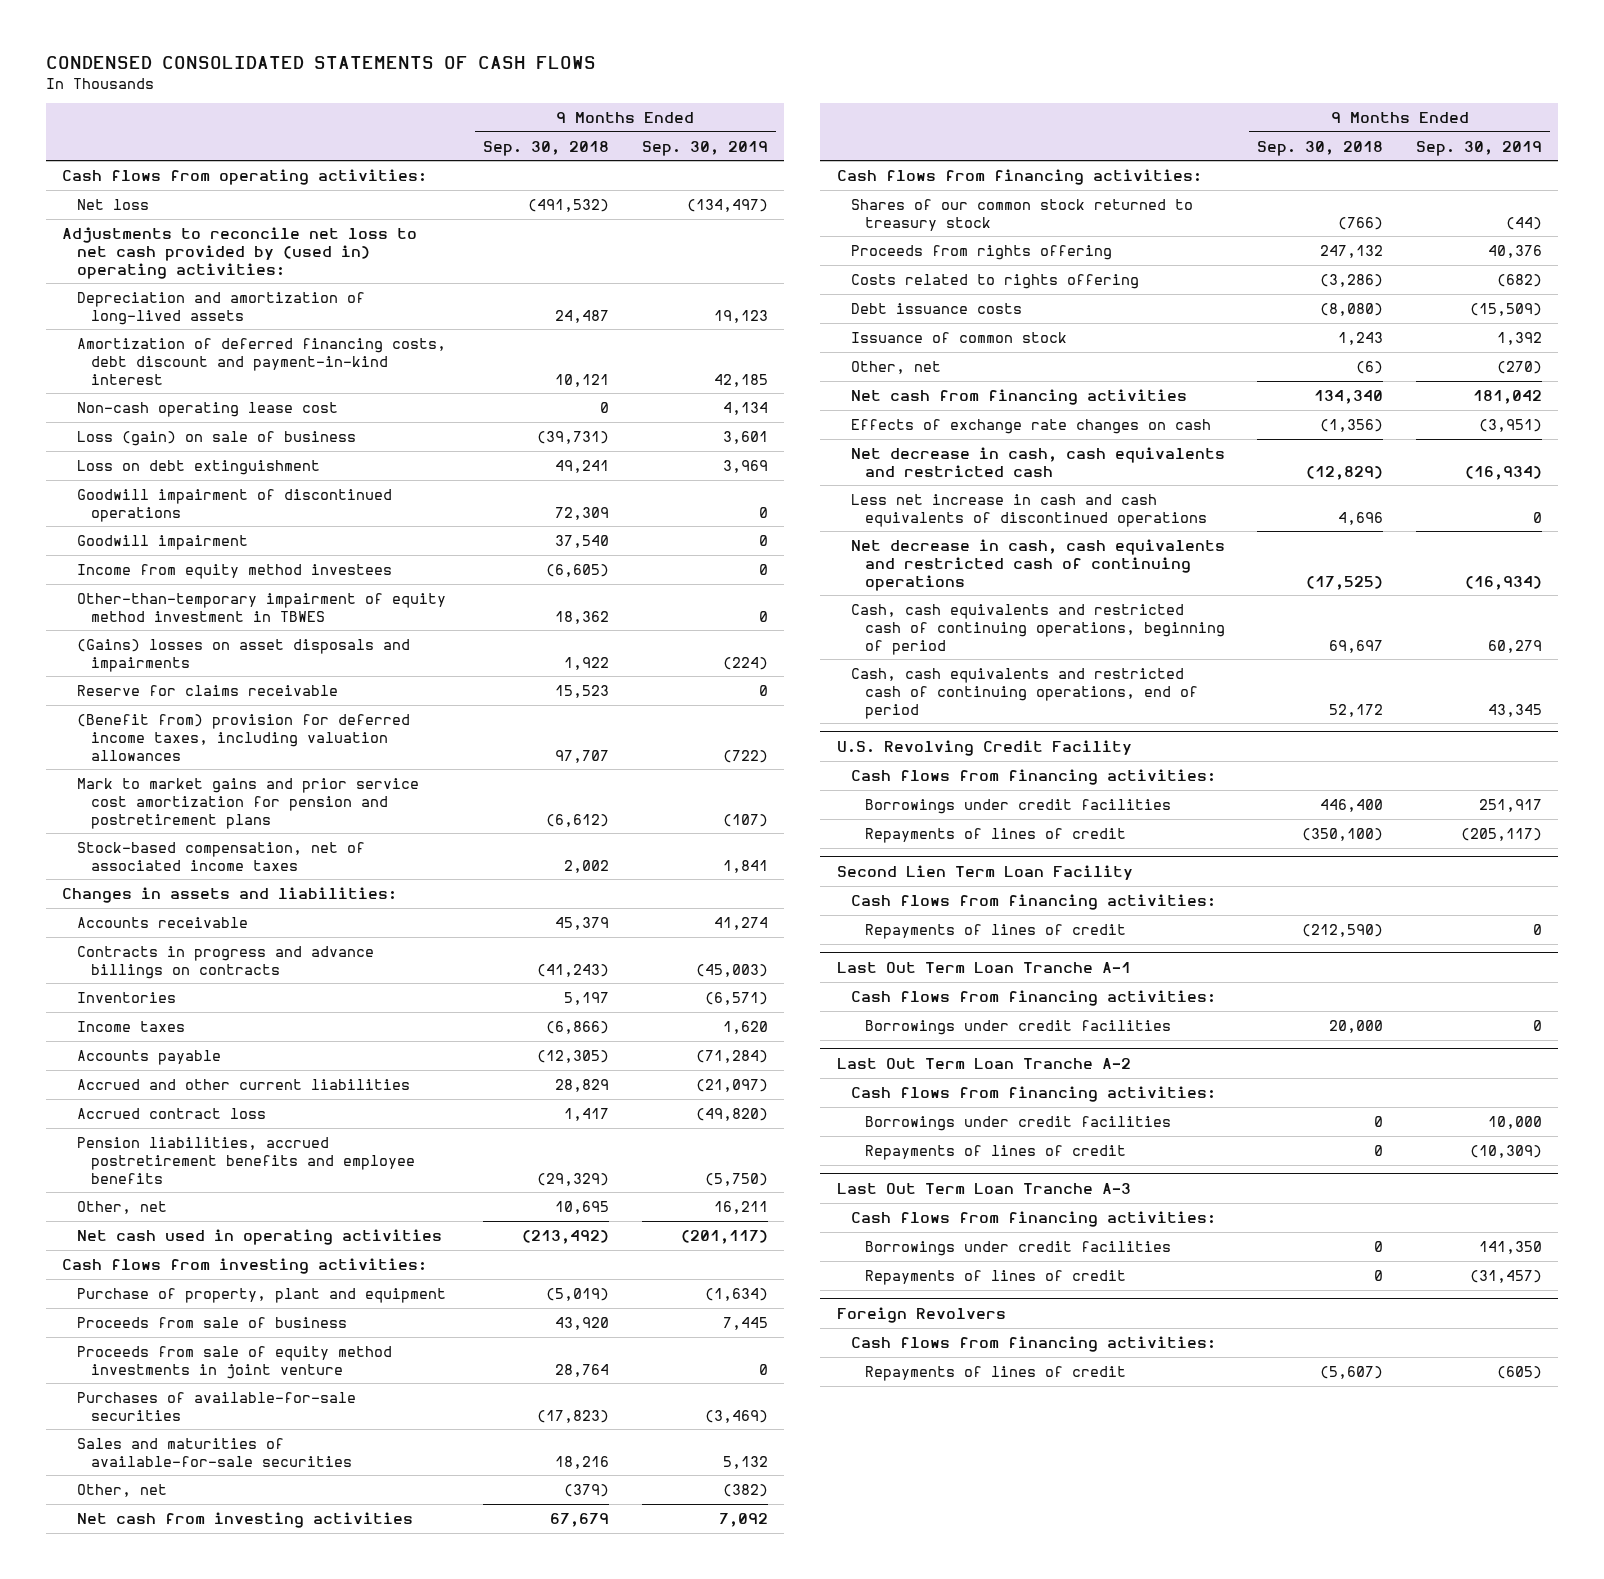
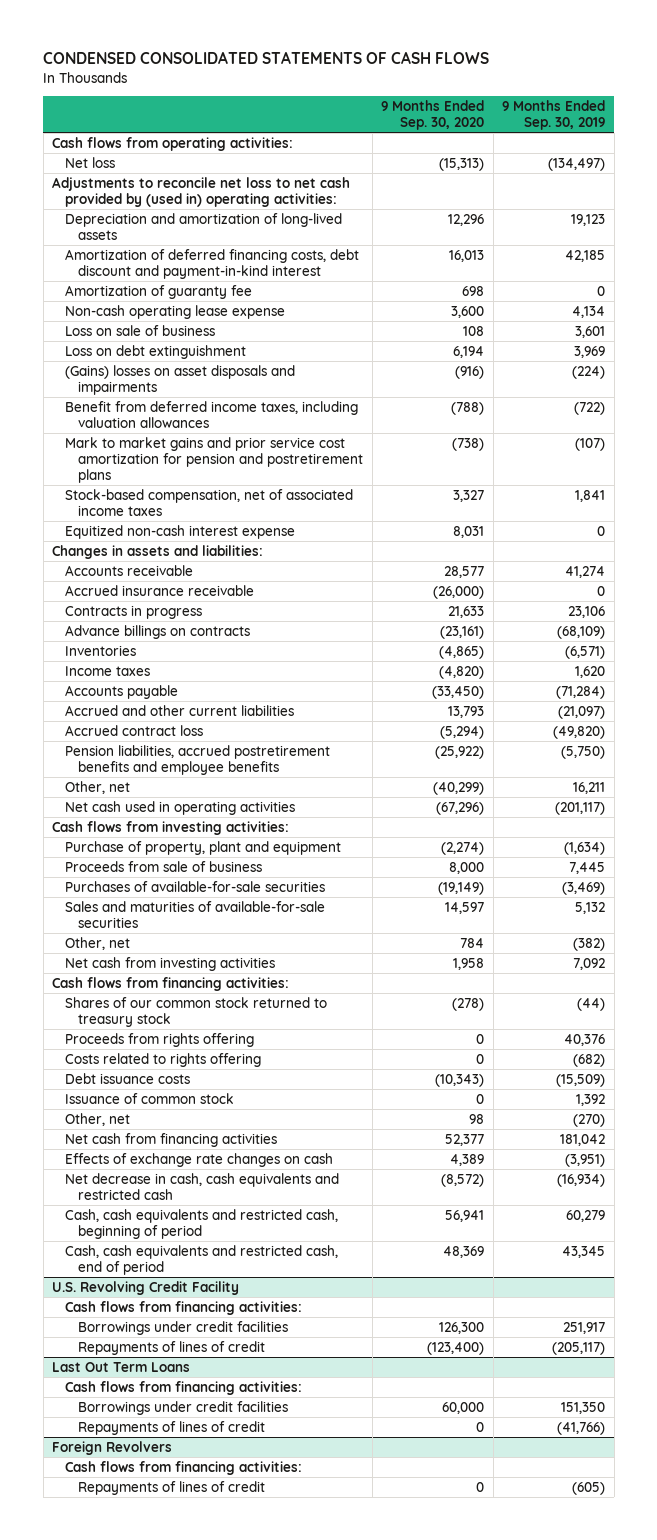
- | 9 Months Ended Sep. 30, 2018 | 9 Months Ended Sep. 30, 2019
+ | 9 Months Ended Sep. 30, 2020 | 9 Months Ended Sep. 30, 2019
- Non-cash operating lease cost | 0 | 4,134
- Loss (gain) on sale of business | (39,731) | 3,601
+ Amortization of guaranty fee | 698 | 0
+ Non-cash operating lease expense | 3,600 | 4,134
+ Loss on sale of business | 108 | 3,601
- Goodwill impairment of discontinued operations | 72,309 | 0
- Goodwill impairment | 37,540 | 0
- Income from equity method investees | (6,605) | 0
- Other-than-temporary impairment of equity method investment in TBWES | 18,362 | 0
- Reserve for claims receivable | 15,523 | 0
- (Benefit from) provision for deferred income taxes, including valuation allowances | 97,707 | (722)
+ Benefit from deferred income taxes, including valuation allowances | (788) | (722)
+ Equitized non-cash interest expense | 8,031 | 0
- Contracts in progress and advance billings on contracts | (41,243) | (45,003)
+ Accrued insurance receivable | (26,000) | 0
+ Contracts in progress | 21,633 | 23,106
+ Advance billings on contracts | (23,161) | (68,109)
- Proceeds from sale of equity method investments in joint venture | 28,764 | 0
- Less net increase in cash and cash equivalents of discontinued operations | 4,696 | 0
- Net decrease in cash, cash equivalents and restricted cash of continuing operations | (17,525) | (16,934)
- Cash, cash equivalents and restricted cash of continuing operations, beginning of period | 69,697 | 60,279
- Cash, cash equivalents and restricted cash of continuing operations, end of period | 52,172 | 43,345
+ Cash, cash equivalents and restricted cash, beginning of period | 56,941 | 60,279
+ Cash, cash equivalents and restricted cash, end of period | 48,369 | 43,345
- Second Lien Term Loan Facility
- Cash flows from financing activities:
- Repayments of lines of credit | (212,590) | 0
- Last Out Term Loan Tranche A-1
- Cash flows from financing activities:
- Borrowings under credit facilities | 20,000 | 0
- Last Out Term Loan Tranche A-2
- Cash flows from financing activities:
- Borrowings under credit facilities | 0 | 10,000
- Repayments of lines of credit | 0 | (10,309)
- Last Out Term Loan Tranche A-3
+ Last Out Term Loans
- Borrowings under credit facilities | 0 | 141,350
- Repayments of lines of credit | 0 | (31,457)
+ Borrowings under credit facilities | 60,000 | 151,350
+ Repayments of lines of credit | 0 | (41,766)

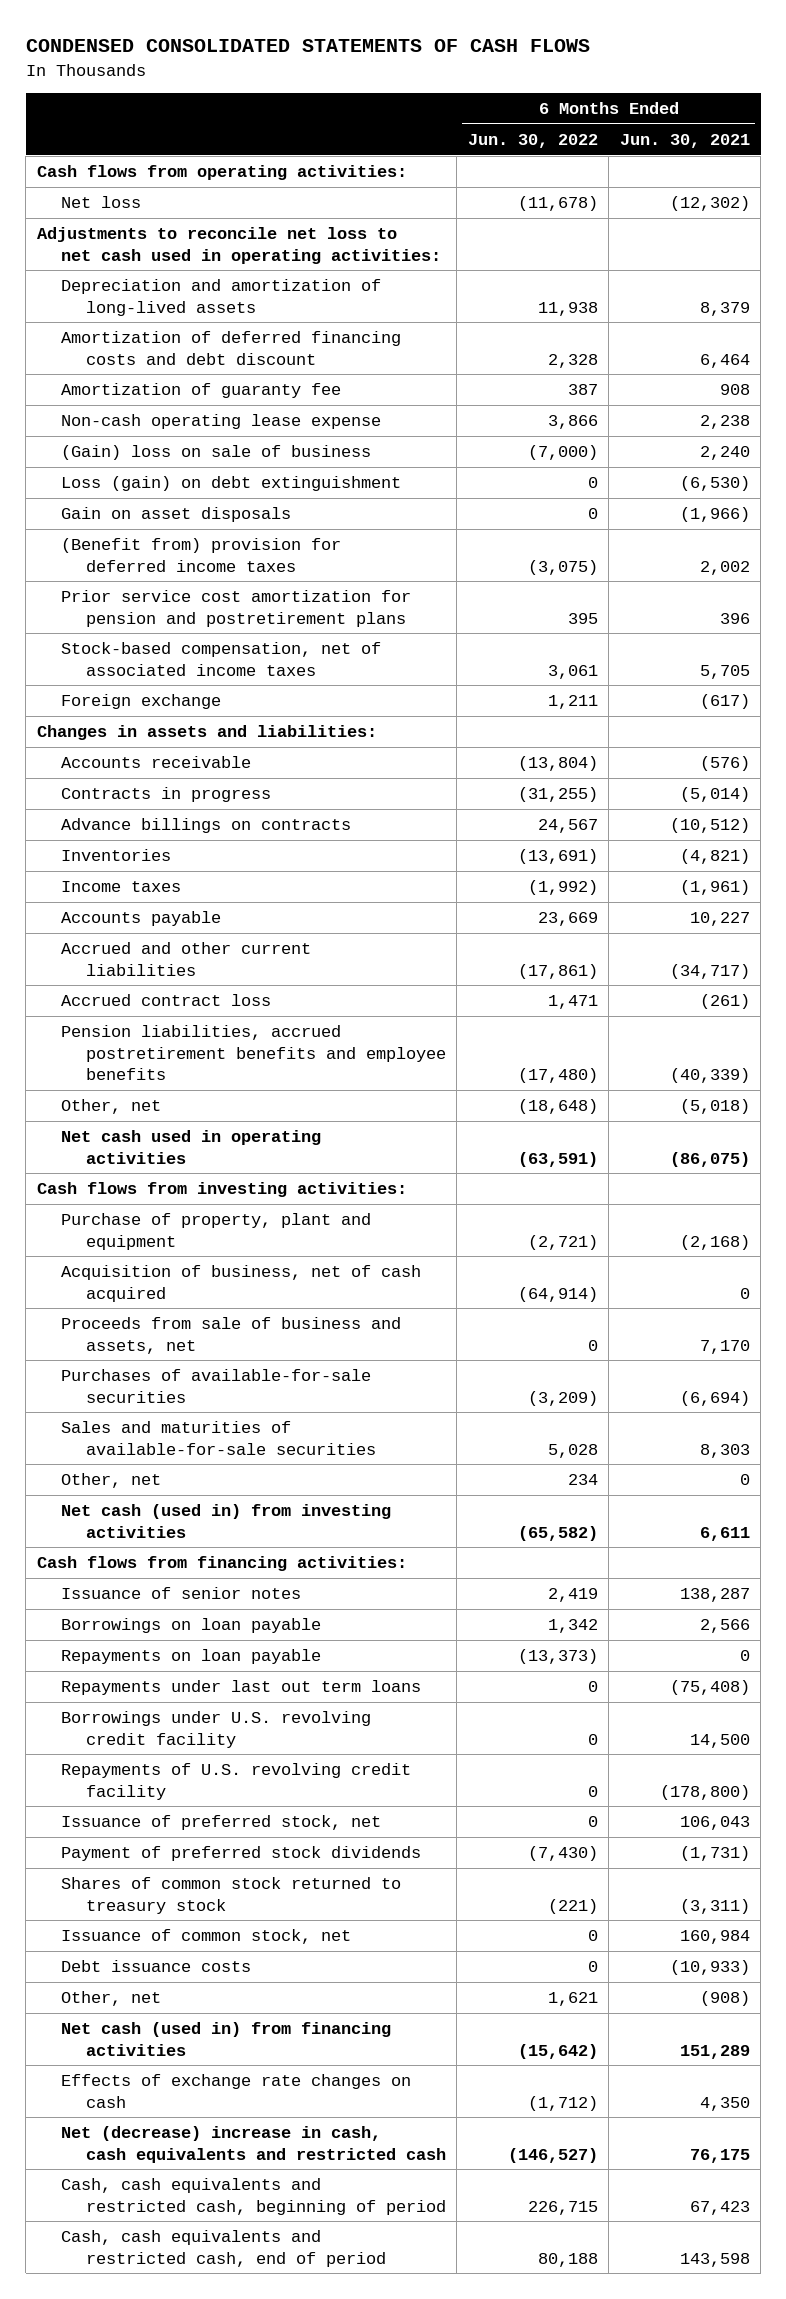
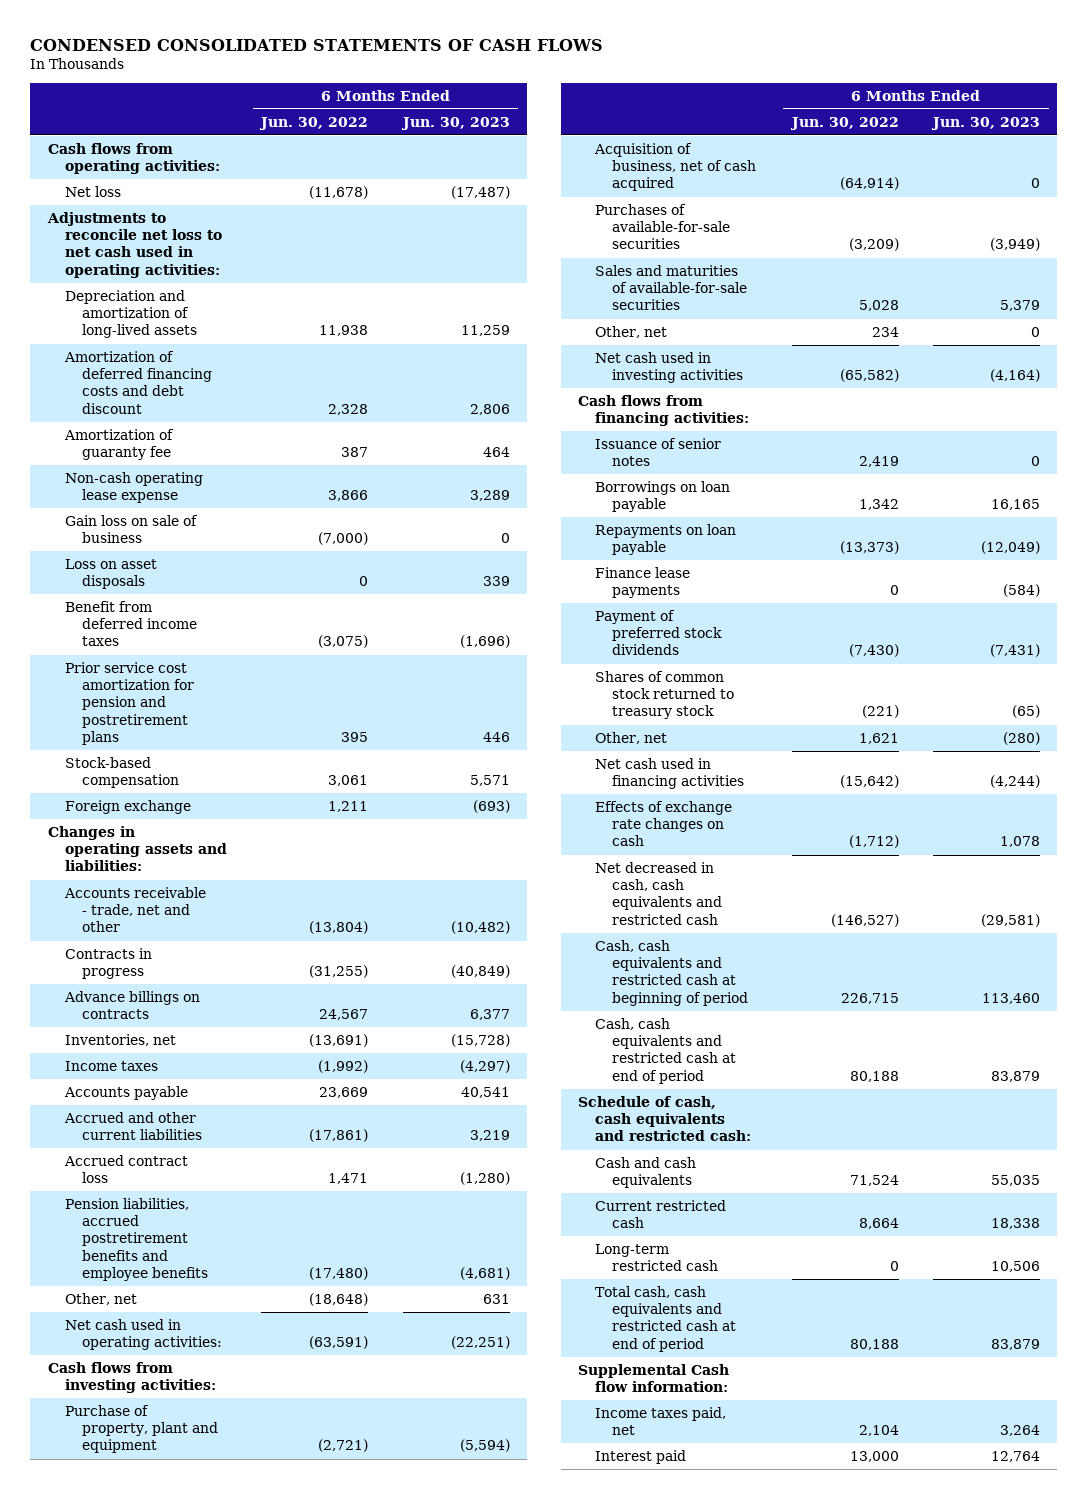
- | 6 Months Ended Jun. 30, 2022 | 6 Months Ended Jun. 30, 2021
+ | 6 Months Ended Jun. 30, 2022 | 6 Months Ended Jun. 30, 2023
- (Gain) loss on sale of business | (7,000) | 2,240
- Loss (gain) on debt extinguishment | 0 | (6,530)
- Gain on asset disposals | 0 | (1,966)
- (Benefit from) provision for deferred income taxes | (3,075) | 2,002
+ Gain loss on sale of business | (7,000) | 0
+ Loss on asset disposals | 0 | 339
+ Benefit from deferred income taxes | (3,075) | (1,696)
- Stock-based compensation, net of associated income taxes | 3,061 | 5,705
+ Stock-based compensation | 3,061 | 5,571
- Changes in assets and liabilities:
- Accounts receivable | (13,804) | (576)
+ Changes in operating assets and liabilities:
+ Accounts receivable - trade, net and other | (13,804) | (10,482)
- Inventories | (13,691) | (4,821)
+ Inventories, net | (13,691) | (15,728)
- Net cash used in operating activities | (63,591) | (86,075)
+ Net cash used in operating activities: | (63,591) | (22,251)
- Proceeds from sale of business and assets, net | 0 | 7,170
- Net cash (used in) from investing activities | (65,582) | 6,611
+ Net cash used in investing activities | (65,582) | (4,164)
- Repayments under last out term loans | 0 | (75,408)
- Borrowings under U.S. revolving credit facility | 0 | 14,500
- Repayments of U.S. revolving credit facility | 0 | (178,800)
- Issuance of preferred stock, net | 0 | 106,043
+ Finance lease payments | 0 | (584)
- Issuance of common stock, net | 0 | 160,984
- Debt issuance costs | 0 | (10,933)
- Net cash (used in) from financing activities | (15,642) | 151,289
+ Net cash used in financing activities | (15,642) | (4,244)
- Net (decrease) increase in cash, cash equivalents and restricted cash | (146,527) | 76,175
- Cash, cash equivalents and restricted cash, beginning of period | 226,715 | 67,423
- Cash, cash equivalents and restricted cash, end of period | 80,188 | 143,598
+ Net decreased in cash, cash equivalents and restricted cash | (146,527) | (29,581)
+ Cash, cash equivalents and restricted cash at beginning of period | 226,715 | 113,460
+ Cash, cash equivalents and restricted cash at end of period | 80,188 | 83,879
+ Schedule of cash, cash equivalents and restricted cash:
+ Cash and cash equivalents | 71,524 | 55,035
+ Current restricted cash | 8,664 | 18,338
+ Long-term restricted cash | 0 | 10,506
+ Total cash, cash equivalents and restricted cash at end of period | 80,188 | 83,879
+ Supplemental Cash flow information:
+ Income taxes paid, net | 2,104 | 3,264
+ Interest paid | 13,000 | 12,764

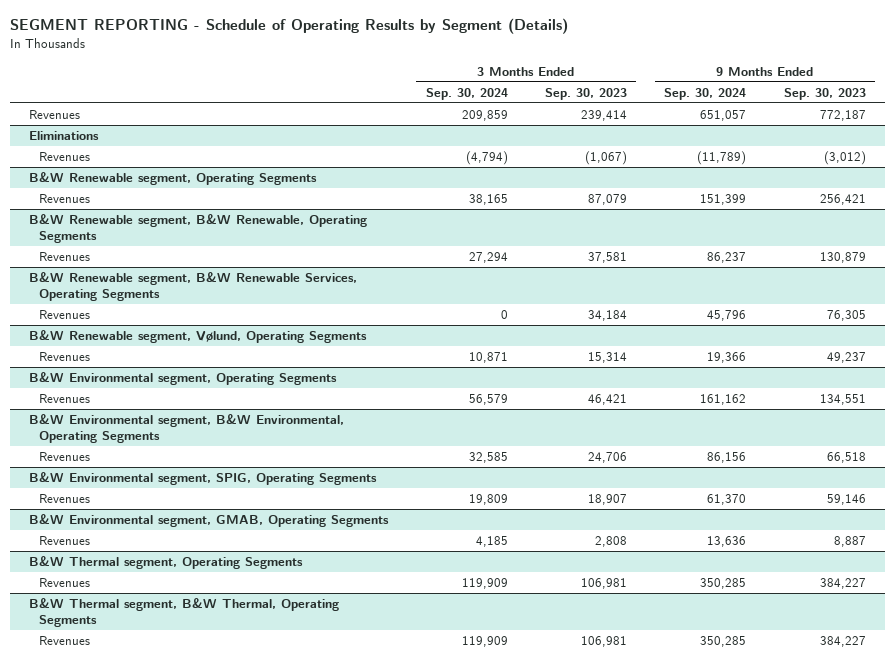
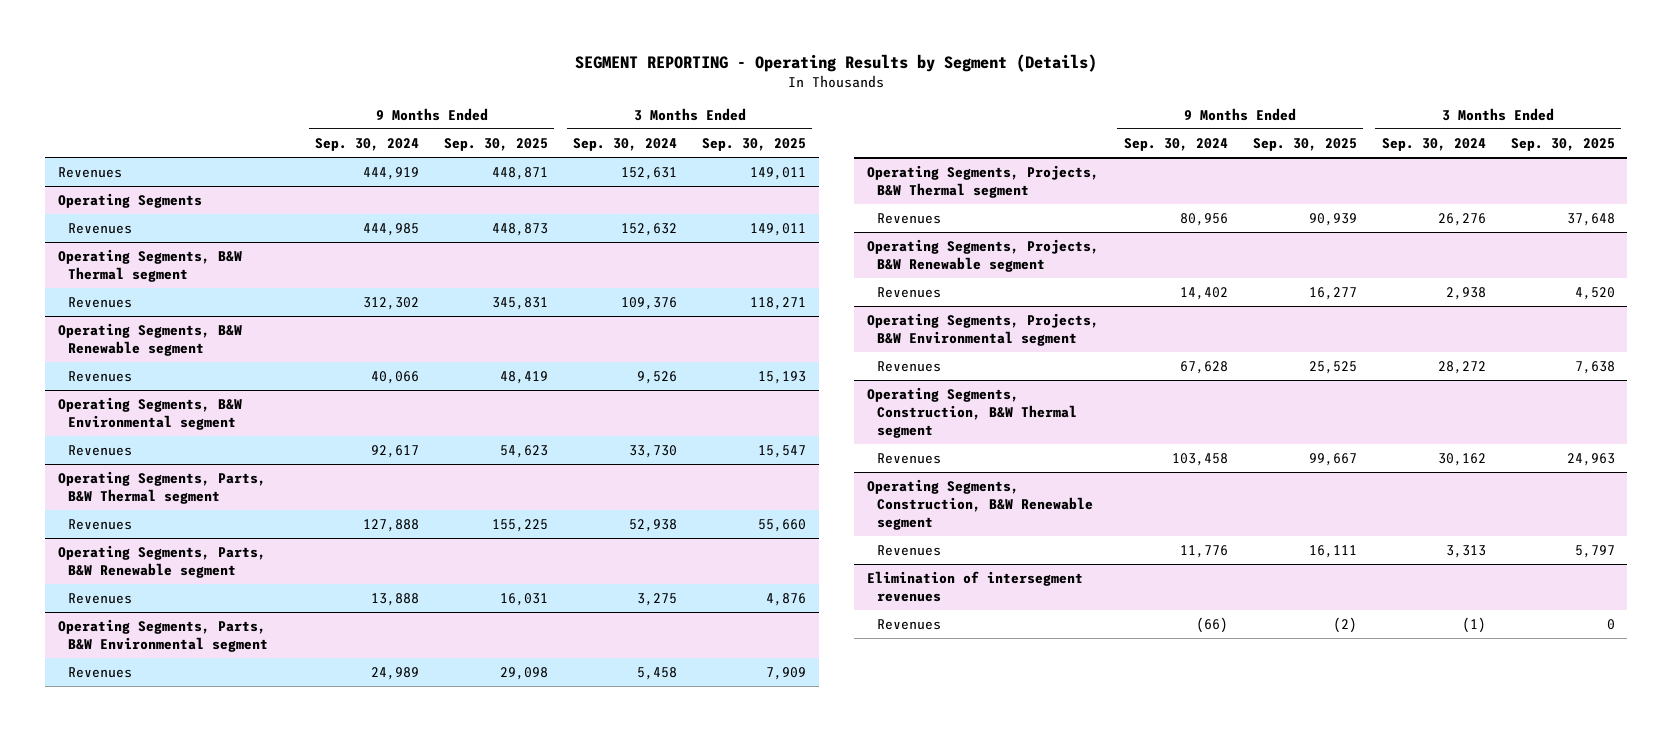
- SEGMENT REPORTING - Schedule of Operating Results by Segment (Details)
+ SEGMENT REPORTING - Operating Results by Segment (Details)
- | 3 Months Ended Sep. 30, 2024 | 3 Months Ended Sep. 30, 2023 | 9 Months Ended Sep. 30, 2024 | 9 Months Ended Sep. 30, 2023
+ | 9 Months Ended Sep. 30, 2024 | 9 Months Ended Sep. 30, 2025 | 3 Months Ended Sep. 30, 2024 | 3 Months Ended Sep. 30, 2025
- Revenues | 209,859 | 239,414 | 651,057 | 772,187
- Eliminations
- Revenues | (4,794) | (1,067) | (11,789) | (3,012)
- B&W Renewable segment, Operating Segments
- Revenues | 38,165 | 87,079 | 151,399 | 256,421
- B&W Renewable segment, B&W Renewable, Operating Segments
- Revenues | 27,294 | 37,581 | 86,237 | 130,879
- B&W Renewable segment, B&W Renewable Services, Operating Segments
- Revenues | 0 | 34,184 | 45,796 | 76,305
- B&W Renewable segment, Vølund, Operating Segments
- Revenues | 10,871 | 15,314 | 19,366 | 49,237
- B&W Environmental segment, Operating Segments
- Revenues | 56,579 | 46,421 | 161,162 | 134,551
- B&W Environmental segment, B&W Environmental, Operating Segments
- Revenues | 32,585 | 24,706 | 86,156 | 66,518
- B&W Environmental segment, SPIG, Operating Segments
- Revenues | 19,809 | 18,907 | 61,370 | 59,146
- B&W Environmental segment, GMAB, Operating Segments
- Revenues | 4,185 | 2,808 | 13,636 | 8,887
- B&W Thermal segment, Operating Segments
- Revenues | 119,909 | 106,981 | 350,285 | 384,227
- B&W Thermal segment, B&W Thermal, Operating Segments
- Revenues | 119,909 | 106,981 | 350,285 | 384,227
+ Revenues | 444,919 | 448,871 | 152,631 | 149,011
+ Operating Segments
+ Revenues | 444,985 | 448,873 | 152,632 | 149,011
+ Operating Segments, B&W Thermal segment
+ Revenues | 312,302 | 345,831 | 109,376 | 118,271
+ Operating Segments, B&W Renewable segment
+ Revenues | 40,066 | 48,419 | 9,526 | 15,193
+ Operating Segments, B&W Environmental segment
+ Revenues | 92,617 | 54,623 | 33,730 | 15,547
+ Operating Segments, Parts, B&W Thermal segment
+ Revenues | 127,888 | 155,225 | 52,938 | 55,660
+ Operating Segments, Parts, B&W Renewable segment
+ Revenues | 13,888 | 16,031 | 3,275 | 4,876
+ Operating Segments, Parts, B&W Environmental segment
+ Revenues | 24,989 | 29,098 | 5,458 | 7,909
+ Operating Segments, Projects, B&W Thermal segment
+ Revenues | 80,956 | 90,939 | 26,276 | 37,648
+ Operating Segments, Projects, B&W Renewable segment
+ Revenues | 14,402 | 16,277 | 2,938 | 4,520
+ Operating Segments, Projects, B&W Environmental segment
+ Revenues | 67,628 | 25,525 | 28,272 | 7,638
+ Operating Segments, Construction, B&W Thermal segment
+ Revenues | 103,458 | 99,667 | 30,162 | 24,963
+ Operating Segments, Construction, B&W Renewable segment
+ Revenues | 11,776 | 16,111 | 3,313 | 5,797
+ Elimination of intersegment revenues
+ Revenues | (66) | (2) | (1) | 0

